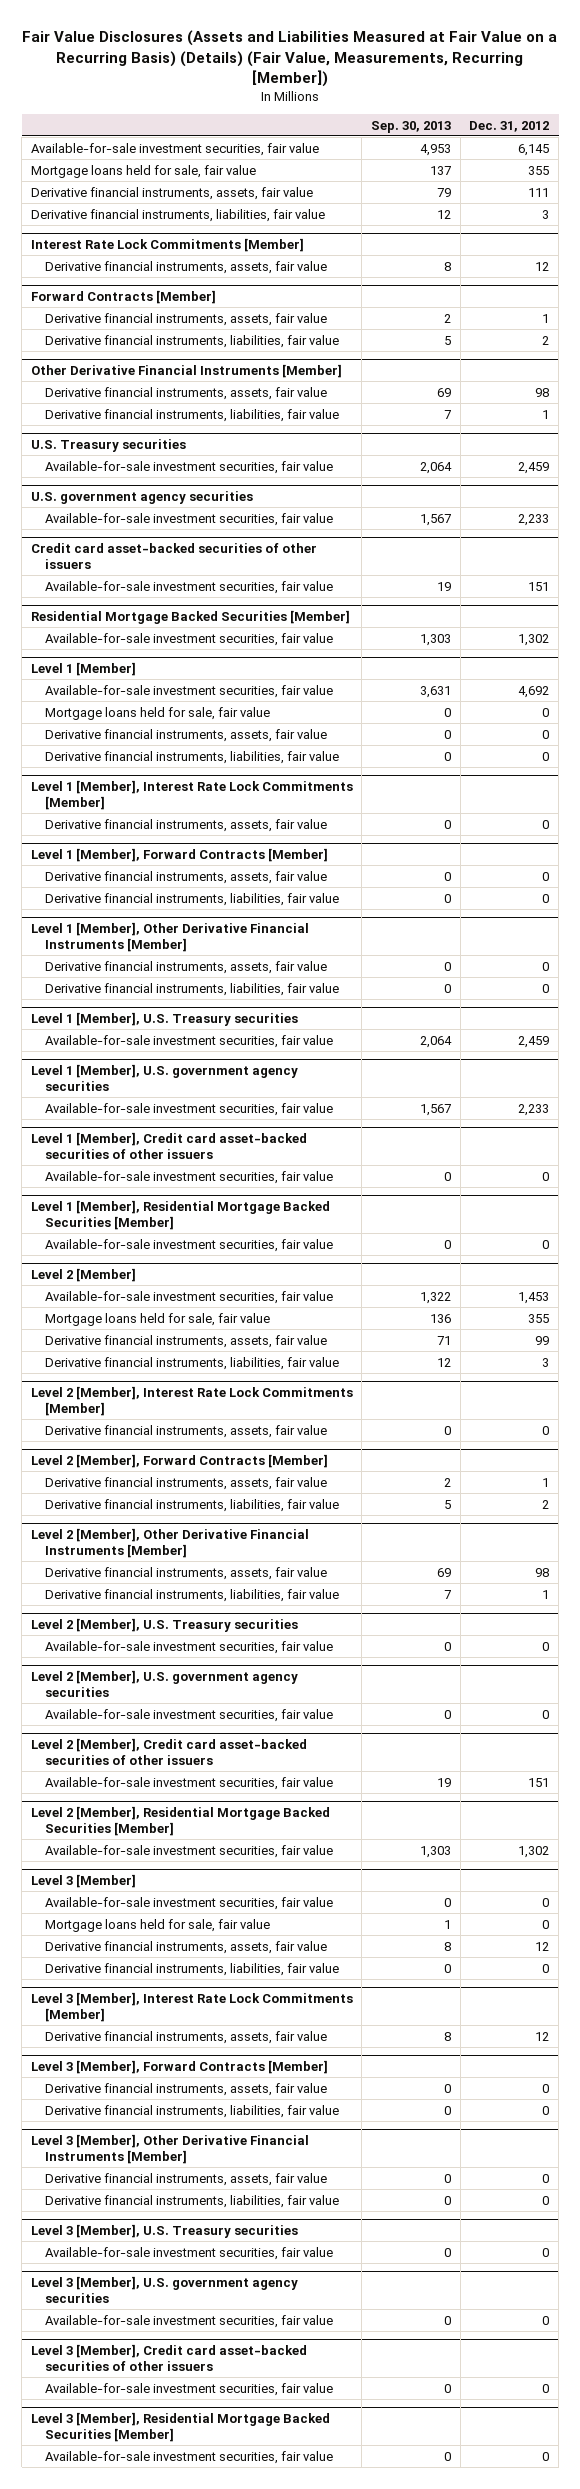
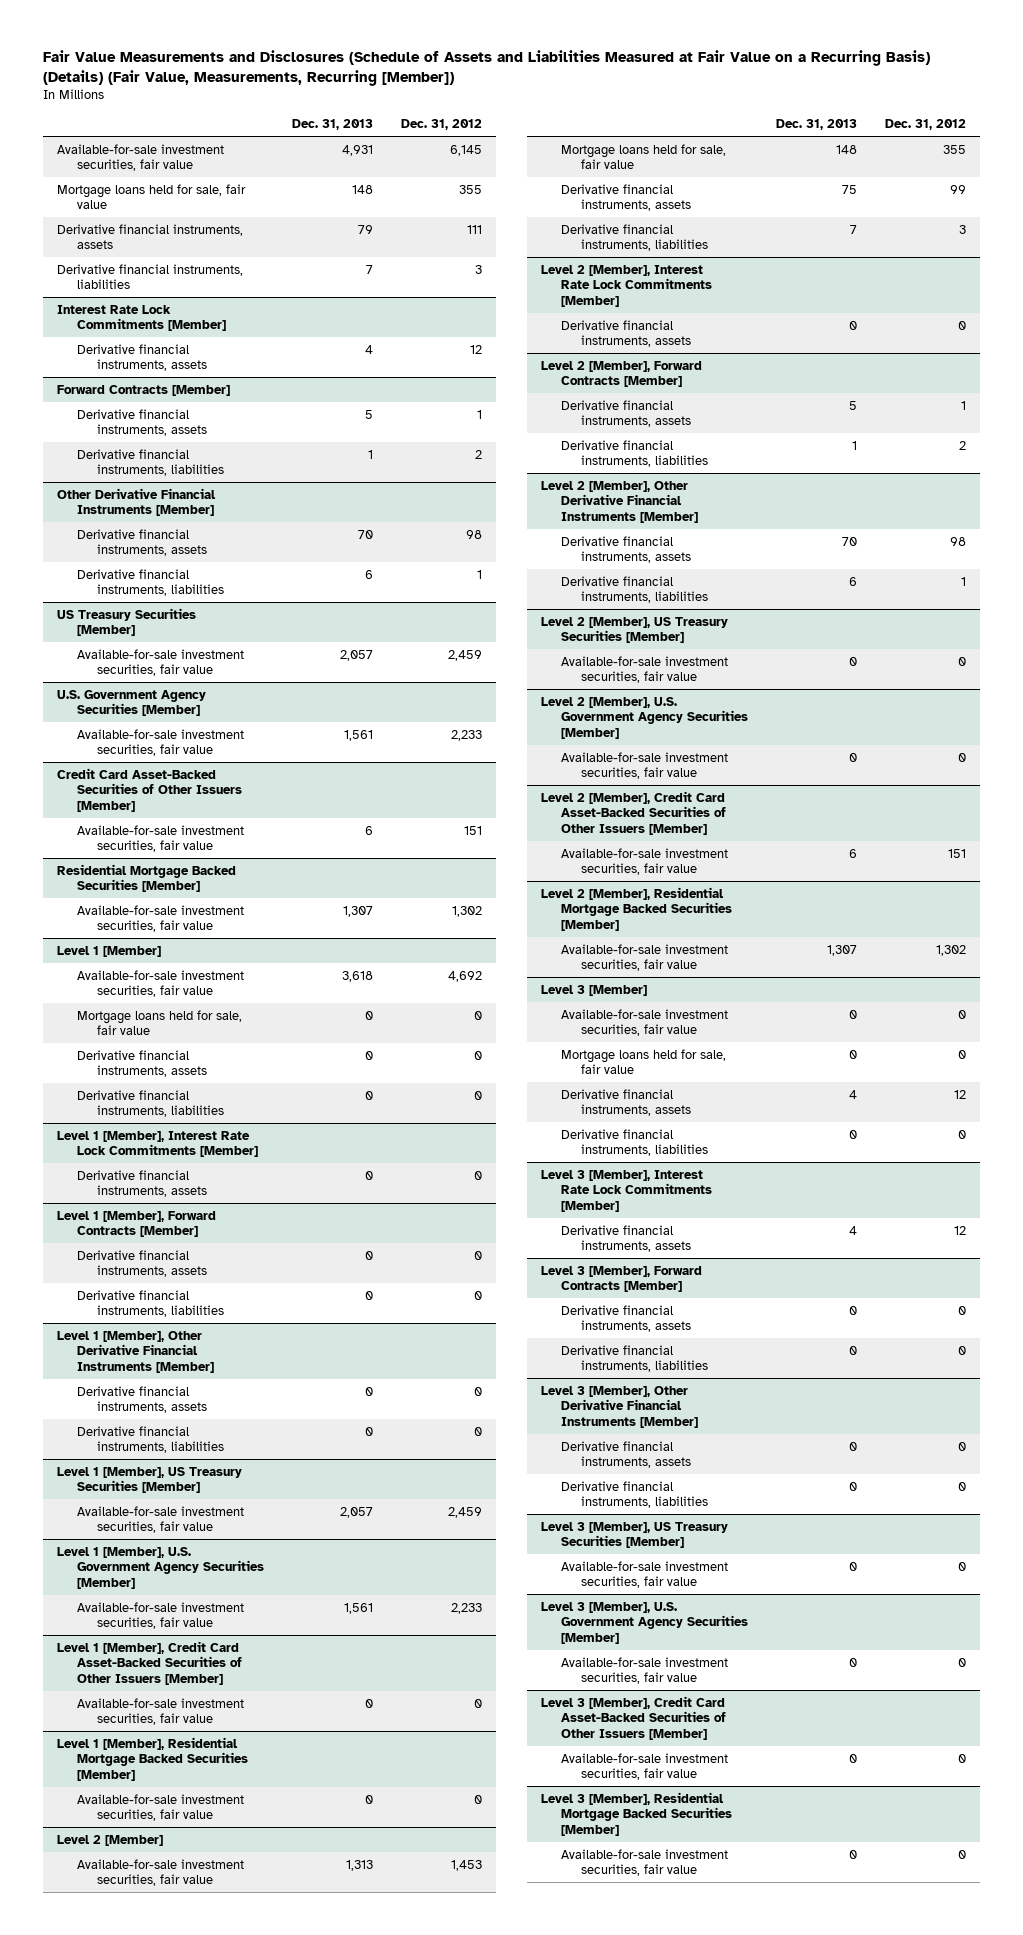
- Fair Value Disclosures (Assets and Liabilities Measured at Fair Value on a Recurring Basis) (Details) (Fair Value, Measurements, Recurring [Member])
+ Fair Value Measurements and Disclosures (Schedule of Assets and Liabilities Measured at Fair Value on a Recurring Basis) (Details) (Fair Value, Measurements, Recurring [Member])
- | Sep. 30, 2013 | Dec. 31, 2012
+ | Dec. 31, 2013 | Dec. 31, 2012
- Derivative financial instruments, assets, fair value | 79 | 111
- Derivative financial instruments, liabilities, fair value | 12 | 3
+ Derivative financial instruments, assets | 79 | 111
+ Derivative financial instruments, liabilities | 7 | 3
@ Interest Rate Lock Commitments [Member]
- Derivative financial instruments, assets, fair value | 8 | 12
+ Derivative financial instruments, assets | 4 | 12
@ Forward Contracts [Member]
- Derivative financial instruments, assets, fair value | 2 | 1
- Derivative financial instruments, liabilities, fair value | 5 | 2
+ Derivative financial instruments, assets | 5 | 1
+ Derivative financial instruments, liabilities | 1 | 2
@ Other Derivative Financial Instruments [Member]
- Derivative financial instruments, assets, fair value | 69 | 98
- Derivative financial instruments, liabilities, fair value | 7 | 1
- U.S. Treasury securities
@ Other Derivative Financial Instruments [Member]
+ Derivative financial instruments, assets | 70 | 98
+ Derivative financial instruments, liabilities | 6 | 1
+ US Treasury Securities [Member]
- U.S. government agency securities
+ U.S. Government Agency Securities [Member]
- Credit card asset-backed securities of other issuers
+ Credit Card Asset-Backed Securities of Other Issuers [Member]
@ Level 1 [Member]
- Derivative financial instruments, assets, fair value | 0 | 0
- Derivative financial instruments, liabilities, fair value | 0 | 0
+ Derivative financial instruments, assets | 0 | 0
+ Derivative financial instruments, liabilities | 0 | 0
@ Level 1 [Member], Interest Rate Lock Commitments [Member]
- Derivative financial instruments, assets, fair value | 0 | 0
+ Derivative financial instruments, assets | 0 | 0
@ Level 1 [Member], Forward Contracts [Member]
- Derivative financial instruments, assets, fair value | 0 | 0
- Derivative financial instruments, liabilities, fair value | 0 | 0
+ Derivative financial instruments, assets | 0 | 0
+ Derivative financial instruments, liabilities | 0 | 0
@ Level 1 [Member], Other Derivative Financial Instruments [Member]
- Derivative financial instruments, assets, fair value | 0 | 0
- Derivative financial instruments, liabilities, fair value | 0 | 0
- Level 1 [Member], U.S. Treasury securities
@ Level 1 [Member], Other Derivative Financial Instruments [Member]
+ Derivative financial instruments, assets | 0 | 0
+ Derivative financial instruments, liabilities | 0 | 0
+ Level 1 [Member], US Treasury Securities [Member]
- Level 1 [Member], U.S. government agency securities
+ Level 1 [Member], U.S. Government Agency Securities [Member]
- Level 1 [Member], Credit card asset-backed securities of other issuers
+ Level 1 [Member], Credit Card Asset-Backed Securities of Other Issuers [Member]
@ Level 2 [Member]
- Derivative financial instruments, assets, fair value | 71 | 99
- Derivative financial instruments, liabilities, fair value | 12 | 3
+ Derivative financial instruments, assets | 75 | 99
+ Derivative financial instruments, liabilities | 7 | 3
@ Level 2 [Member], Interest Rate Lock Commitments [Member]
- Derivative financial instruments, assets, fair value | 0 | 0
+ Derivative financial instruments, assets | 0 | 0
@ Level 2 [Member], Forward Contracts [Member]
- Derivative financial instruments, assets, fair value | 2 | 1
- Derivative financial instruments, liabilities, fair value | 5 | 2
+ Derivative financial instruments, assets | 5 | 1
+ Derivative financial instruments, liabilities | 1 | 2
@ Level 2 [Member], Other Derivative Financial Instruments [Member]
- Derivative financial instruments, assets, fair value | 69 | 98
- Derivative financial instruments, liabilities, fair value | 7 | 1
- Level 2 [Member], U.S. Treasury securities
@ Level 2 [Member], Other Derivative Financial Instruments [Member]
+ Derivative financial instruments, assets | 70 | 98
+ Derivative financial instruments, liabilities | 6 | 1
+ Level 2 [Member], US Treasury Securities [Member]
- Level 2 [Member], U.S. government agency securities
+ Level 2 [Member], U.S. Government Agency Securities [Member]
- Level 2 [Member], Credit card asset-backed securities of other issuers
+ Level 2 [Member], Credit Card Asset-Backed Securities of Other Issuers [Member]
@ Level 3 [Member]
- Derivative financial instruments, assets, fair value | 8 | 12
- Derivative financial instruments, liabilities, fair value | 0 | 0
+ Derivative financial instruments, assets | 4 | 12
+ Derivative financial instruments, liabilities | 0 | 0
@ Level 3 [Member], Interest Rate Lock Commitments [Member]
- Derivative financial instruments, assets, fair value | 8 | 12
+ Derivative financial instruments, assets | 4 | 12
@ Level 3 [Member], Forward Contracts [Member]
- Derivative financial instruments, assets, fair value | 0 | 0
- Derivative financial instruments, liabilities, fair value | 0 | 0
+ Derivative financial instruments, assets | 0 | 0
+ Derivative financial instruments, liabilities | 0 | 0
@ Level 3 [Member], Other Derivative Financial Instruments [Member]
- Derivative financial instruments, assets, fair value | 0 | 0
- Derivative financial instruments, liabilities, fair value | 0 | 0
- Level 3 [Member], U.S. Treasury securities
@ Level 3 [Member], Other Derivative Financial Instruments [Member]
+ Derivative financial instruments, assets | 0 | 0
+ Derivative financial instruments, liabilities | 0 | 0
+ Level 3 [Member], US Treasury Securities [Member]
- Level 3 [Member], U.S. government agency securities
+ Level 3 [Member], U.S. Government Agency Securities [Member]
- Level 3 [Member], Credit card asset-backed securities of other issuers
+ Level 3 [Member], Credit Card Asset-Backed Securities of Other Issuers [Member]

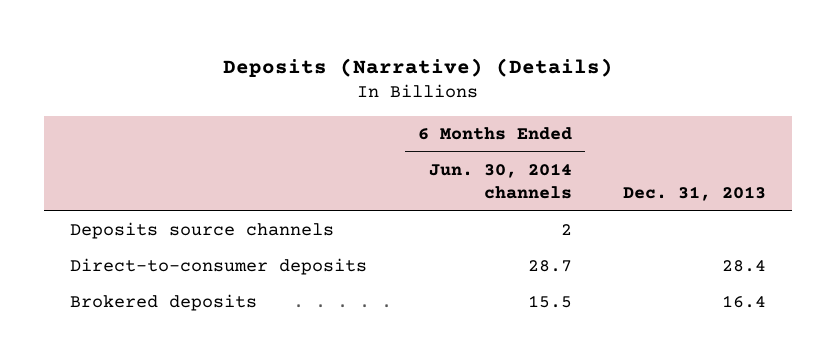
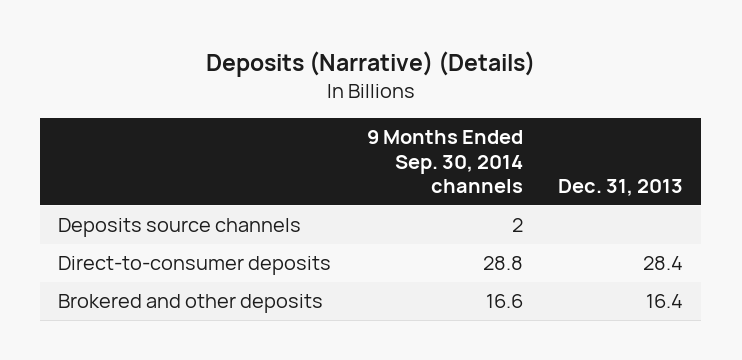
- | 6 Months Ended Jun. 30, 2014 channels | Dec. 31, 2013
+ | 9 Months Ended Sep. 30, 2014 channels | Dec. 31, 2013
- Brokered deposits | 15.5 | 16.4
+ Brokered and other deposits | 16.6 | 16.4

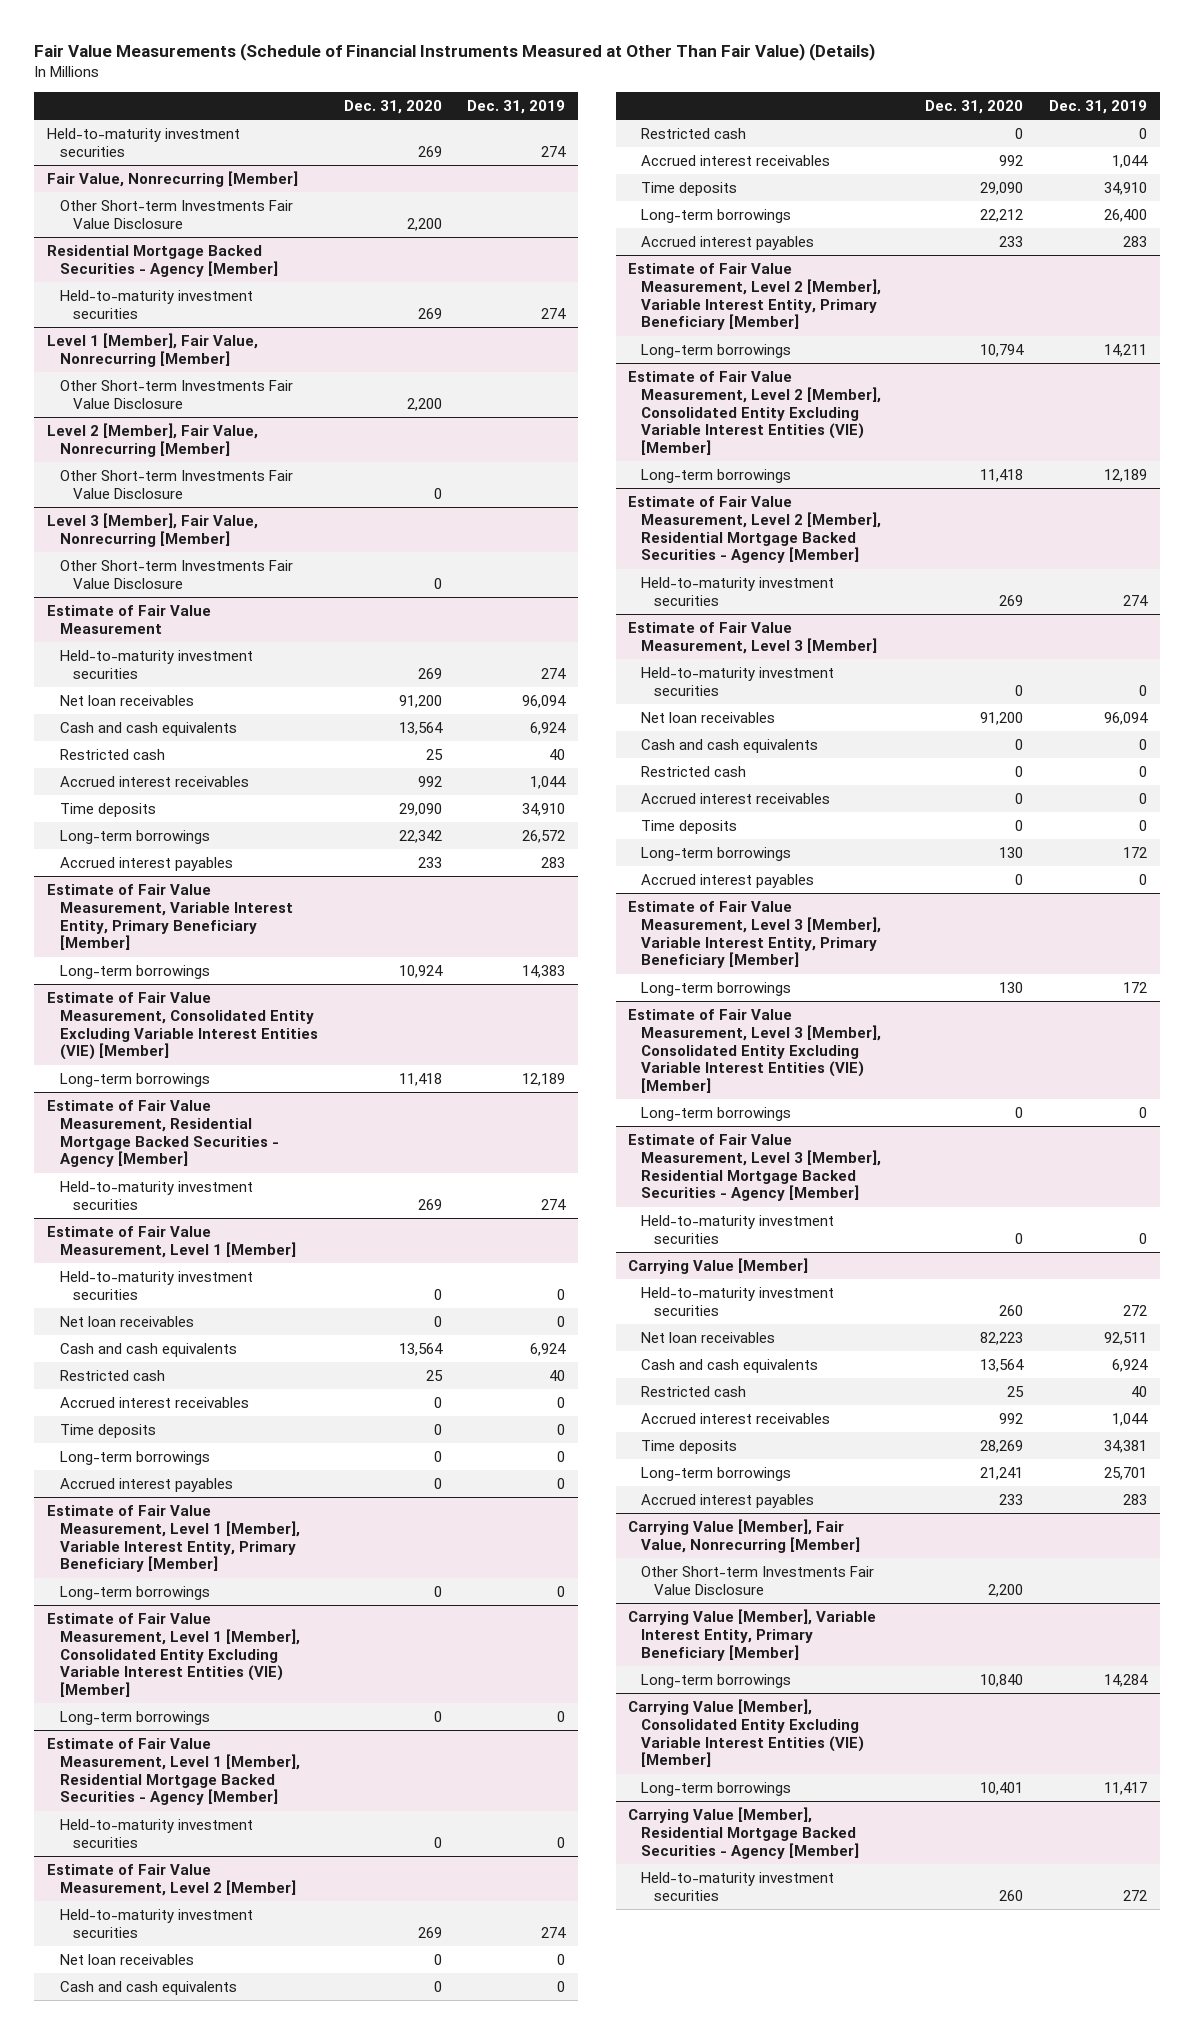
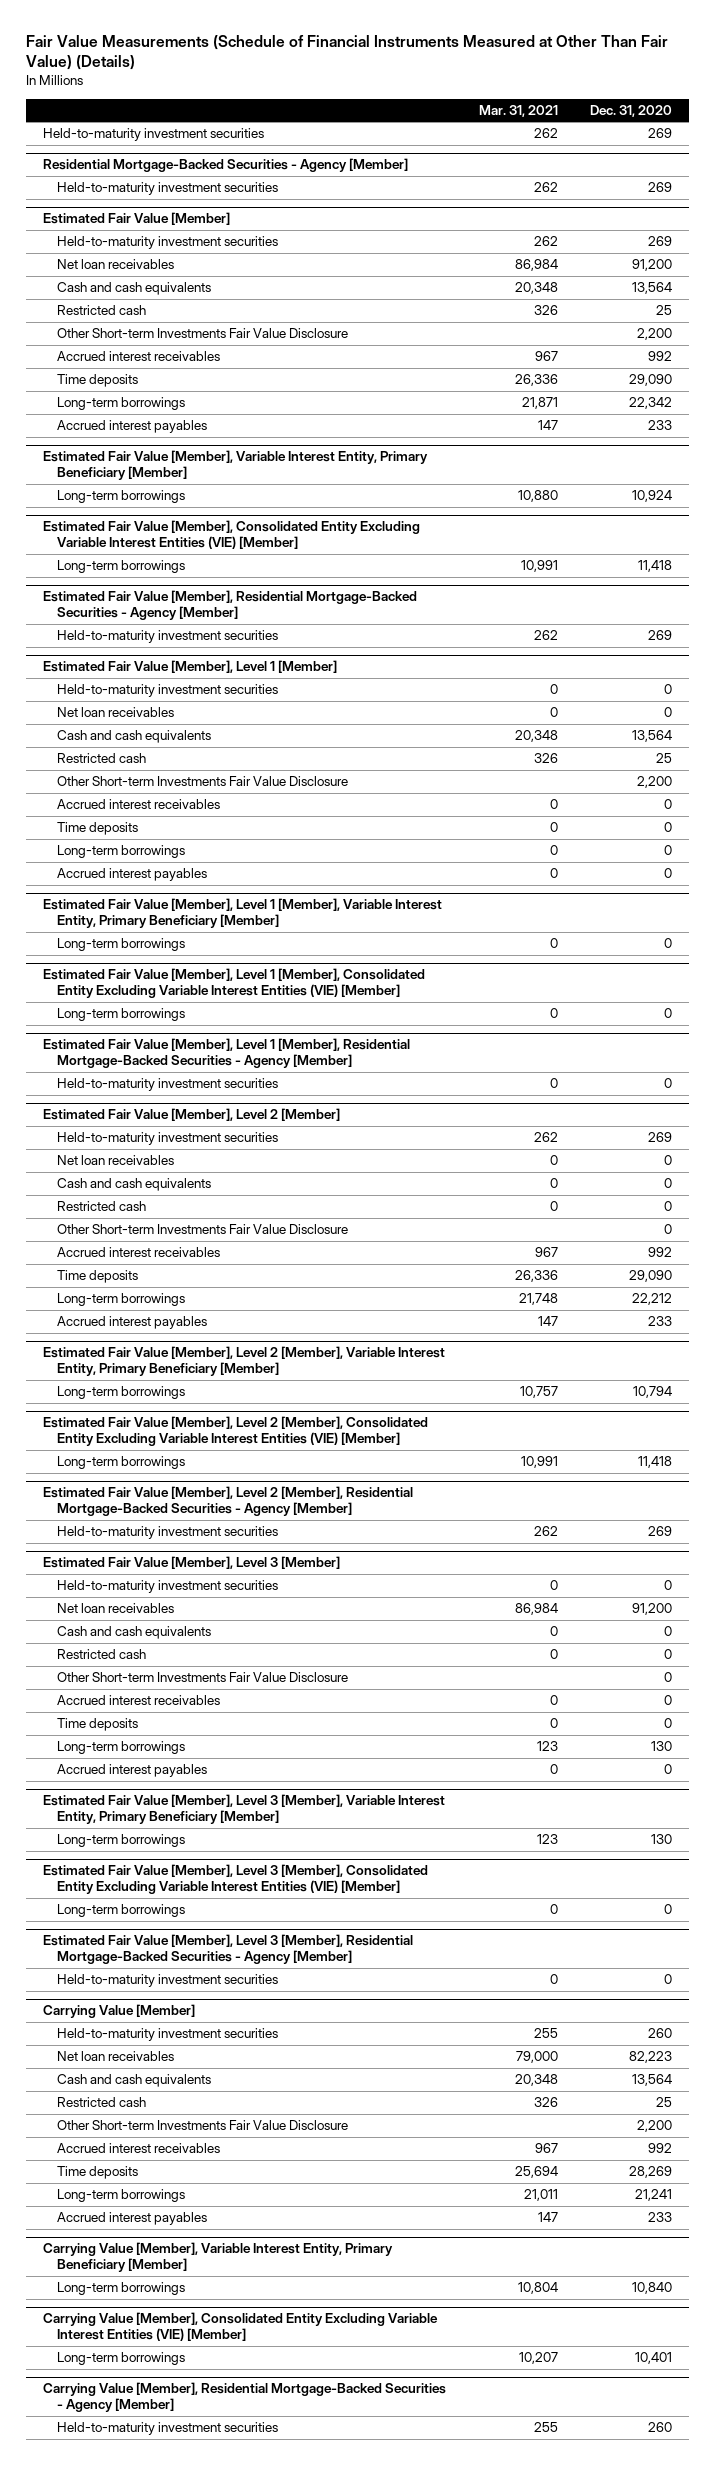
- | Dec. 31, 2020 | Dec. 31, 2019
+ | Mar. 31, 2021 | Dec. 31, 2020
- Fair Value, Nonrecurring [Member]
- Other Short-term Investments Fair Value Disclosure | 2,200 |
- Residential Mortgage Backed Securities - Agency [Member]
+ Residential Mortgage-Backed Securities - Agency [Member]
- Level 1 [Member], Fair Value, Nonrecurring [Member]
- Other Short-term Investments Fair Value Disclosure | 2,200 |
- Level 2 [Member], Fair Value, Nonrecurring [Member]
- Other Short-term Investments Fair Value Disclosure | 0 |
- Level 3 [Member], Fair Value, Nonrecurring [Member]
- Other Short-term Investments Fair Value Disclosure | 0 |
- Estimate of Fair Value Measurement
+ Estimated Fair Value [Member]
+ Other Short-term Investments Fair Value Disclosure | | 2,200
- Estimate of Fair Value Measurement, Variable Interest Entity, Primary Beneficiary [Member]
+ Estimated Fair Value [Member], Variable Interest Entity, Primary Beneficiary [Member]
- Estimate of Fair Value Measurement, Consolidated Entity Excluding Variable Interest Entities (VIE) [Member]
+ Estimated Fair Value [Member], Consolidated Entity Excluding Variable Interest Entities (VIE) [Member]
- Estimate of Fair Value Measurement, Residential Mortgage Backed Securities - Agency [Member]
+ Estimated Fair Value [Member], Residential Mortgage-Backed Securities - Agency [Member]
- Estimate of Fair Value Measurement, Level 1 [Member]
+ Estimated Fair Value [Member], Level 1 [Member]
+ Other Short-term Investments Fair Value Disclosure | | 2,200
- Estimate of Fair Value Measurement, Level 1 [Member], Variable Interest Entity, Primary Beneficiary [Member]
+ Estimated Fair Value [Member], Level 1 [Member], Variable Interest Entity, Primary Beneficiary [Member]
- Estimate of Fair Value Measurement, Level 1 [Member], Consolidated Entity Excluding Variable Interest Entities (VIE) [Member]
+ Estimated Fair Value [Member], Level 1 [Member], Consolidated Entity Excluding Variable Interest Entities (VIE) [Member]
- Estimate of Fair Value Measurement, Level 1 [Member], Residential Mortgage Backed Securities - Agency [Member]
+ Estimated Fair Value [Member], Level 1 [Member], Residential Mortgage-Backed Securities - Agency [Member]
- Estimate of Fair Value Measurement, Level 2 [Member]
+ Estimated Fair Value [Member], Level 2 [Member]
+ Other Short-term Investments Fair Value Disclosure | | 0
- Estimate of Fair Value Measurement, Level 2 [Member], Variable Interest Entity, Primary Beneficiary [Member]
+ Estimated Fair Value [Member], Level 2 [Member], Variable Interest Entity, Primary Beneficiary [Member]
- Estimate of Fair Value Measurement, Level 2 [Member], Consolidated Entity Excluding Variable Interest Entities (VIE) [Member]
+ Estimated Fair Value [Member], Level 2 [Member], Consolidated Entity Excluding Variable Interest Entities (VIE) [Member]
- Estimate of Fair Value Measurement, Level 2 [Member], Residential Mortgage Backed Securities - Agency [Member]
+ Estimated Fair Value [Member], Level 2 [Member], Residential Mortgage-Backed Securities - Agency [Member]
- Estimate of Fair Value Measurement, Level 3 [Member]
+ Estimated Fair Value [Member], Level 3 [Member]
+ Other Short-term Investments Fair Value Disclosure | | 0
- Estimate of Fair Value Measurement, Level 3 [Member], Variable Interest Entity, Primary Beneficiary [Member]
+ Estimated Fair Value [Member], Level 3 [Member], Variable Interest Entity, Primary Beneficiary [Member]
- Estimate of Fair Value Measurement, Level 3 [Member], Consolidated Entity Excluding Variable Interest Entities (VIE) [Member]
+ Estimated Fair Value [Member], Level 3 [Member], Consolidated Entity Excluding Variable Interest Entities (VIE) [Member]
- Estimate of Fair Value Measurement, Level 3 [Member], Residential Mortgage Backed Securities - Agency [Member]
+ Estimated Fair Value [Member], Level 3 [Member], Residential Mortgage-Backed Securities - Agency [Member]
@ Carrying Value [Member]
+ Other Short-term Investments Fair Value Disclosure | | 2,200
- Carrying Value [Member], Fair Value, Nonrecurring [Member]
- Other Short-term Investments Fair Value Disclosure | 2,200 |
- Carrying Value [Member], Residential Mortgage Backed Securities - Agency [Member]
+ Carrying Value [Member], Residential Mortgage-Backed Securities - Agency [Member]

